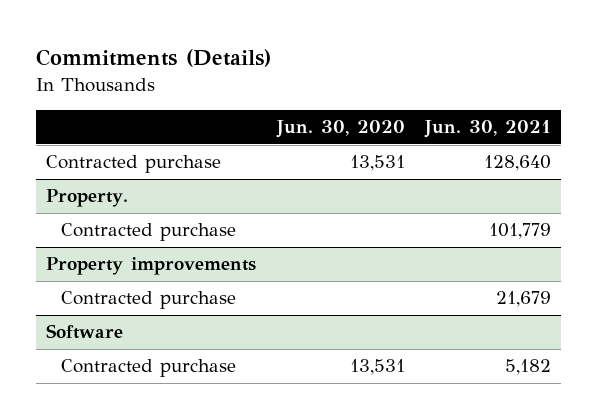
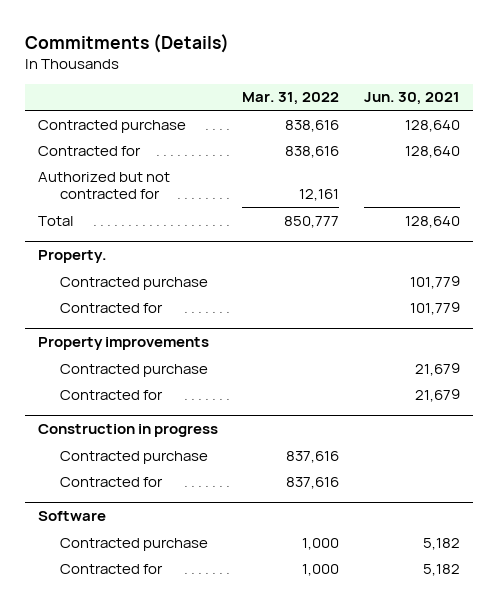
- | Jun. 30, 2020 | Jun. 30, 2021
+ | Mar. 31, 2022 | Jun. 30, 2021
+ Contracted for | 838,616 | 128,640
+ Authorized but not contracted for | 12,161 |
+ Total | 850,777 | 128,640
@ Property.
+ Contracted for | | 101,779
@ Property improvements
+ Contracted for | | 21,679
+ Construction in progress
+ Contracted purchase | 837,616 |
+ Contracted for | 837,616 |
@ Software
+ Contracted for | 1,000 | 5,182

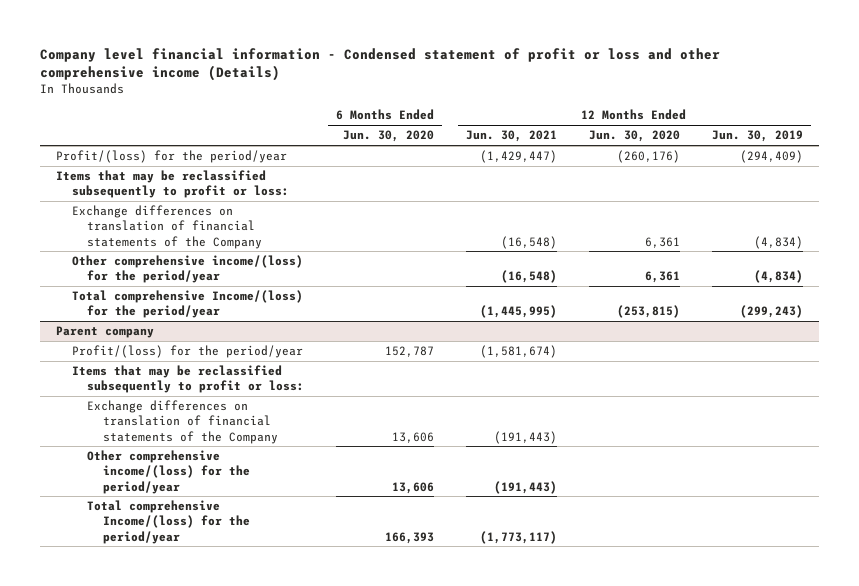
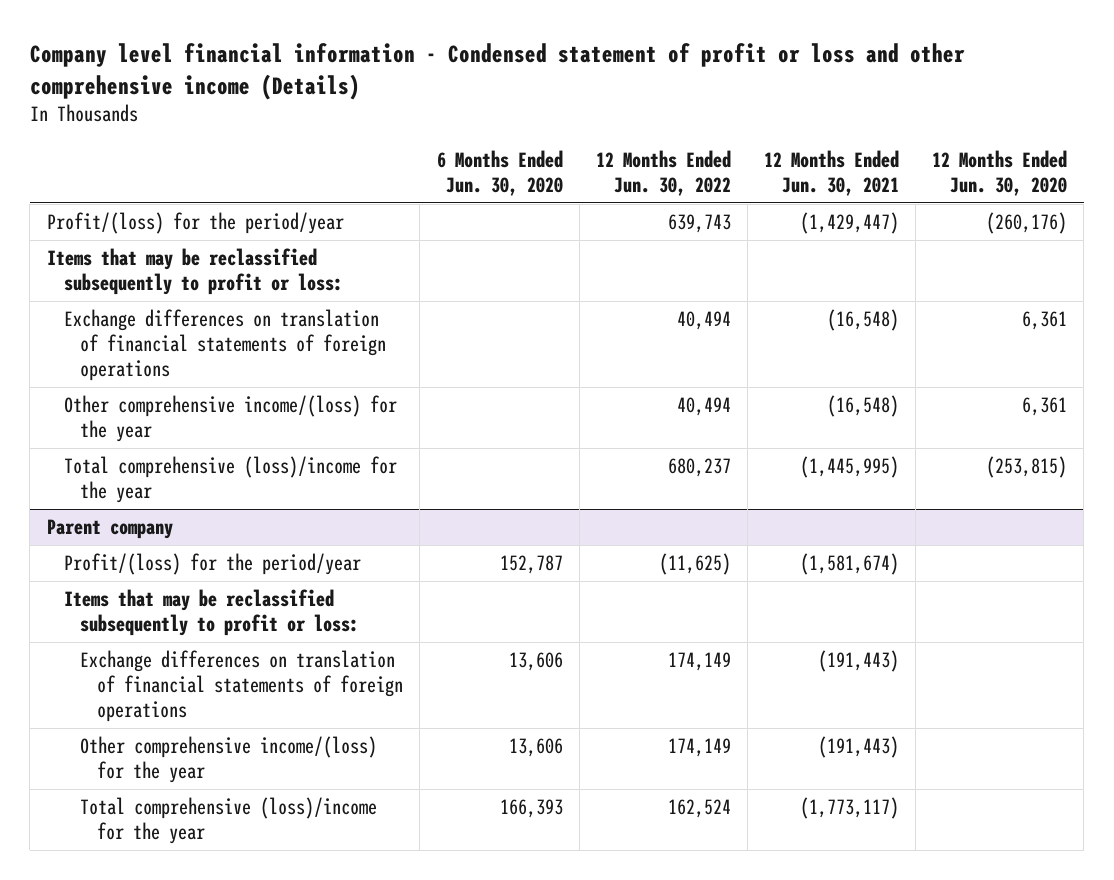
- | 6 Months Ended Jun. 30, 2020 | 12 Months Ended Jun. 30, 2021 | 12 Months Ended Jun. 30, 2020 | 12 Months Ended Jun. 30, 2019
+ | 6 Months Ended Jun. 30, 2020 | 12 Months Ended Jun. 30, 2022 | 12 Months Ended Jun. 30, 2021 | 12 Months Ended Jun. 30, 2020
- Exchange differences on translation of financial statements of the Company | | (16,548) | 6,361 | (4,834)
- Other comprehensive income/(loss) for the period/year | | (16,548) | 6,361 | (4,834)
- Total comprehensive Income/(loss) for the period/year | | (1,445,995) | (253,815) | (299,243)
+ Exchange differences on translation of financial statements of foreign operations | | 40,494 | (16,548) | 6,361
+ Other comprehensive income/(loss) for the year | | 40,494 | (16,548) | 6,361
+ Total comprehensive (loss)/income for the year | | 680,237 | (1,445,995) | (253,815)
@ Parent company
- Exchange differences on translation of financial statements of the Company | 13,606 | (191,443) | |
- Other comprehensive income/(loss) for the period/year | 13,606 | (191,443) | |
- Total comprehensive Income/(loss) for the period/year | 166,393 | (1,773,117) | |
+ Exchange differences on translation of financial statements of foreign operations | 13,606 | 174,149 | (191,443) |
+ Other comprehensive income/(loss) for the year | 13,606 | 174,149 | (191,443) |
+ Total comprehensive (loss)/income for the year | 166,393 | 162,524 | (1,773,117) |

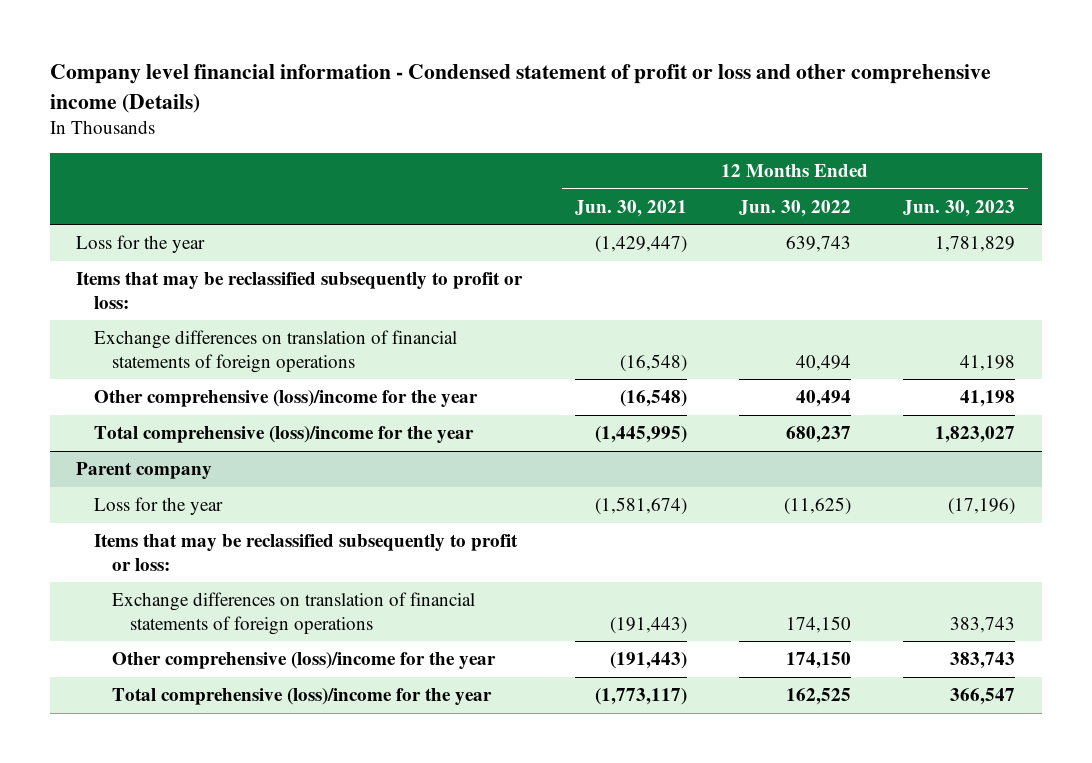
- | 6 Months Ended Jun. 30, 2020 | 12 Months Ended Jun. 30, 2022 | 12 Months Ended Jun. 30, 2021 | 12 Months Ended Jun. 30, 2020
+ | 12 Months Ended Jun. 30, 2021 | 12 Months Ended Jun. 30, 2022 | 12 Months Ended Jun. 30, 2023
- Profit/(loss) for the period/year | | 639,743 | (1,429,447) | (260,176)
+ Loss for the year | (1,429,447) | 639,743 | 1,781,829
- Other comprehensive income/(loss) for the year | | 40,494 | (16,548) | 6,361
+ Other comprehensive (loss)/income for the year | (16,548) | 40,494 | 41,198
@ Parent company
- Profit/(loss) for the period/year | 152,787 | (11,625) | (1,581,674) |
+ Loss for the year | (1,581,674) | (11,625) | (17,196)
- Exchange differences on translation of financial statements of foreign operations | 13,606 | 174,149 | (191,443) |
- Other comprehensive income/(loss) for the year | 13,606 | 174,149 | (191,443) |
- Total comprehensive (loss)/income for the year | 166,393 | 162,524 | (1,773,117) |
+ Exchange differences on translation of financial statements of foreign operations | (191,443) | 174,150 | 383,743
+ Other comprehensive (loss)/income for the year | (191,443) | 174,150 | 383,743
+ Total comprehensive (loss)/income for the year | (1,773,117) | 162,525 | 366,547

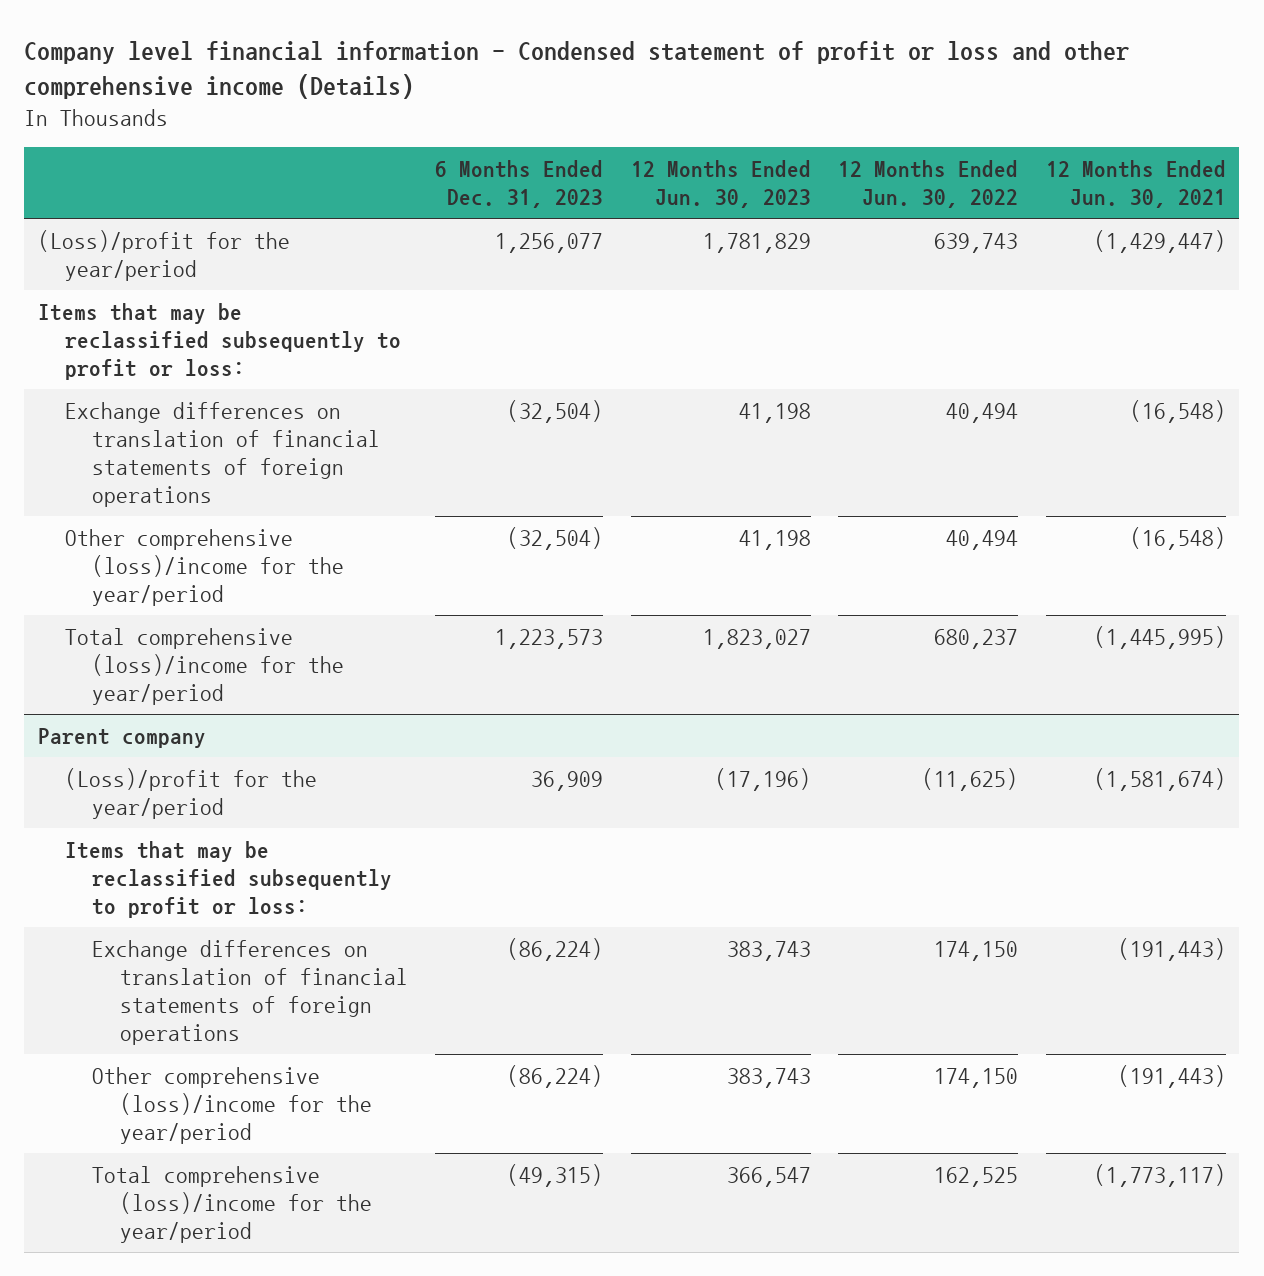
- | 12 Months Ended Jun. 30, 2021 | 12 Months Ended Jun. 30, 2022 | 12 Months Ended Jun. 30, 2023
+ | 6 Months Ended Dec. 31, 2023 | 12 Months Ended Jun. 30, 2023 | 12 Months Ended Jun. 30, 2022 | 12 Months Ended Jun. 30, 2021
- Loss for the year | (1,429,447) | 639,743 | 1,781,829
+ (Loss)/profit for the year/period | 1,256,077 | 1,781,829 | 639,743 | (1,429,447)
- Other comprehensive (loss)/income for the year | (16,548) | 40,494 | 41,198
- Total comprehensive (loss)/income for the year | (1,445,995) | 680,237 | 1,823,027
+ Other comprehensive (loss)/income for the year/period | (32,504) | 41,198 | 40,494 | (16,548)
+ Total comprehensive (loss)/income for the year/period | 1,223,573 | 1,823,027 | 680,237 | (1,445,995)
@ Parent company
- Loss for the year | (1,581,674) | (11,625) | (17,196)
+ (Loss)/profit for the year/period | 36,909 | (17,196) | (11,625) | (1,581,674)
- Other comprehensive (loss)/income for the year | (191,443) | 174,150 | 383,743
- Total comprehensive (loss)/income for the year | (1,773,117) | 162,525 | 366,547
+ Other comprehensive (loss)/income for the year/period | (86,224) | 383,743 | 174,150 | (191,443)
+ Total comprehensive (loss)/income for the year/period | (49,315) | 366,547 | 162,525 | (1,773,117)

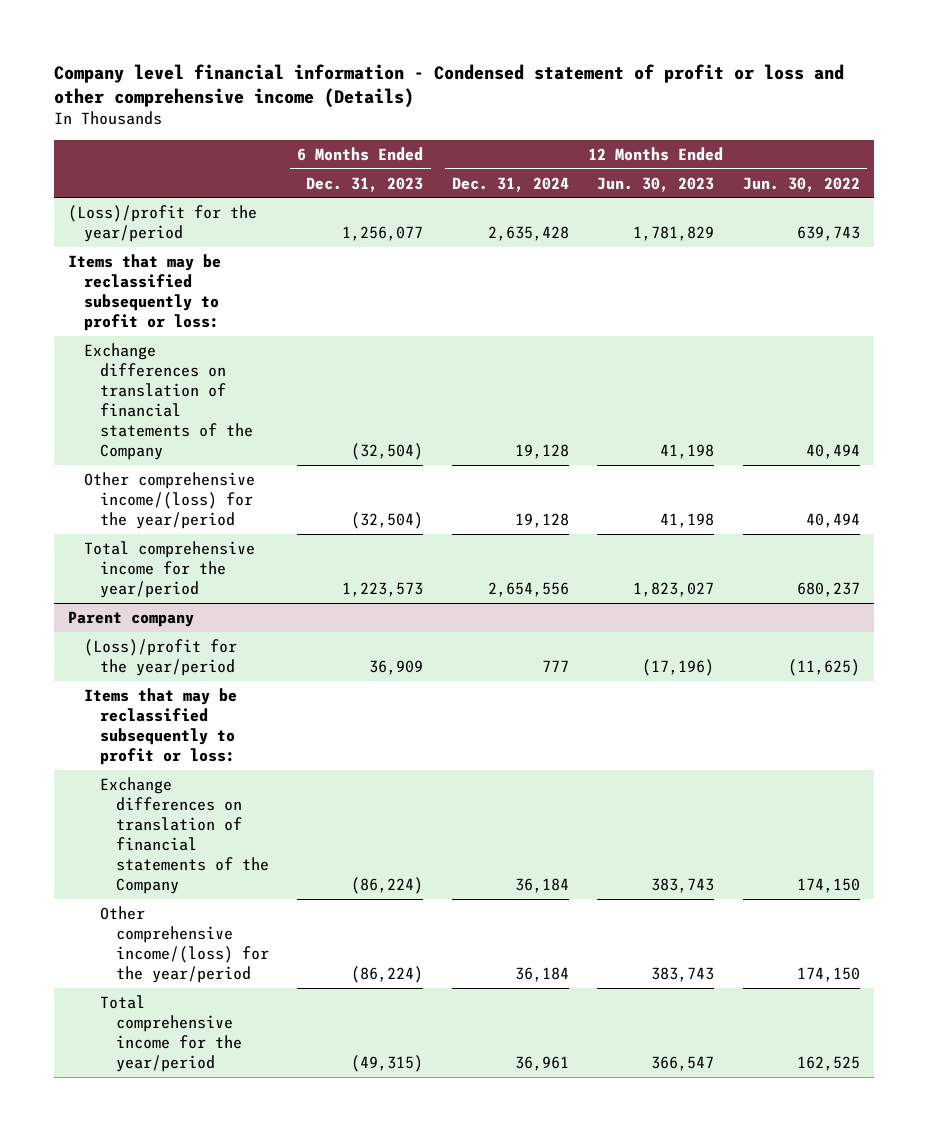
- | 6 Months Ended Dec. 31, 2023 | 12 Months Ended Jun. 30, 2023 | 12 Months Ended Jun. 30, 2022 | 12 Months Ended Jun. 30, 2021
+ | 6 Months Ended Dec. 31, 2023 | 12 Months Ended Dec. 31, 2024 | 12 Months Ended Jun. 30, 2023 | 12 Months Ended Jun. 30, 2022
- Exchange differences on translation of financial statements of foreign operations | (32,504) | 41,198 | 40,494 | (16,548)
- Other comprehensive (loss)/income for the year/period | (32,504) | 41,198 | 40,494 | (16,548)
- Total comprehensive (loss)/income for the year/period | 1,223,573 | 1,823,027 | 680,237 | (1,445,995)
+ Exchange differences on translation of financial statements of the Company | (32,504) | 19,128 | 41,198 | 40,494
+ Other comprehensive income/(loss) for the year/period | (32,504) | 19,128 | 41,198 | 40,494
+ Total comprehensive income for the year/period | 1,223,573 | 2,654,556 | 1,823,027 | 680,237
@ Parent company
- Exchange differences on translation of financial statements of foreign operations | (86,224) | 383,743 | 174,150 | (191,443)
- Other comprehensive (loss)/income for the year/period | (86,224) | 383,743 | 174,150 | (191,443)
- Total comprehensive (loss)/income for the year/period | (49,315) | 366,547 | 162,525 | (1,773,117)
+ Exchange differences on translation of financial statements of the Company | (86,224) | 36,184 | 383,743 | 174,150
+ Other comprehensive income/(loss) for the year/period | (86,224) | 36,184 | 383,743 | 174,150
+ Total comprehensive income for the year/period | (49,315) | 36,961 | 366,547 | 162,525

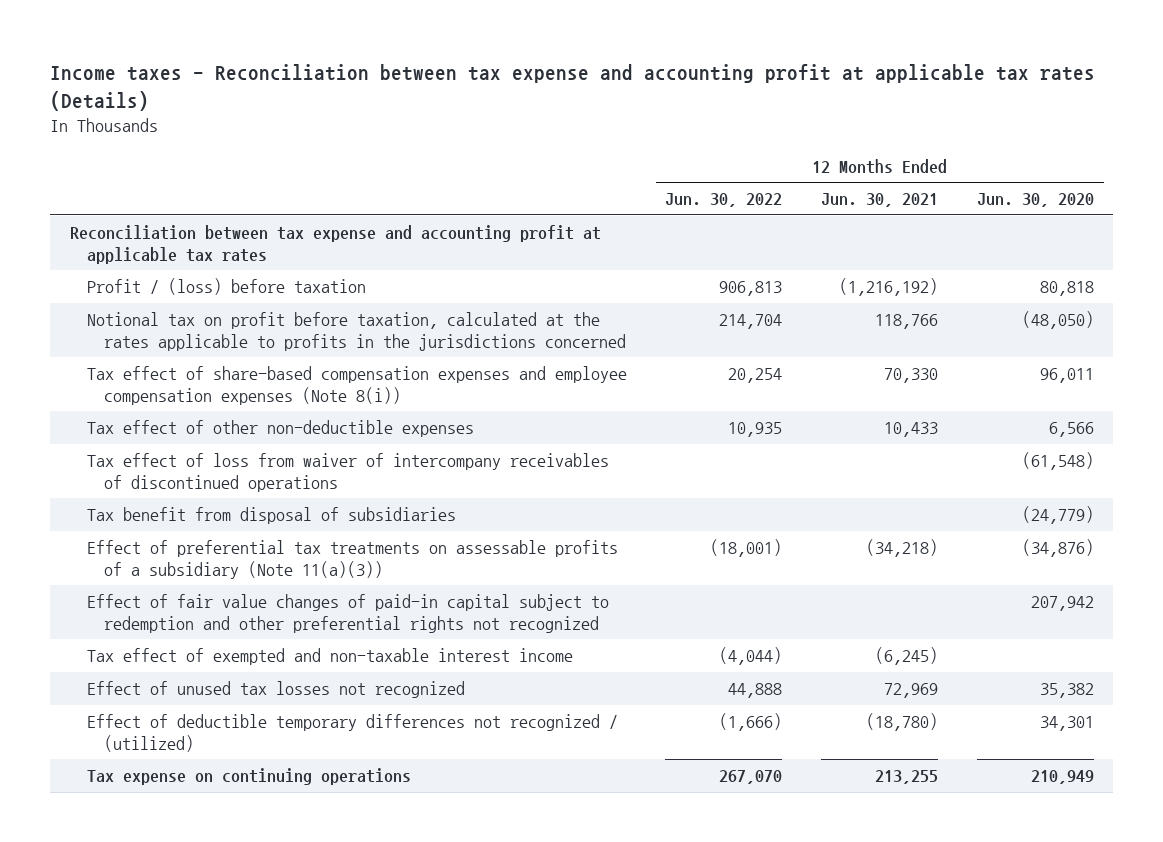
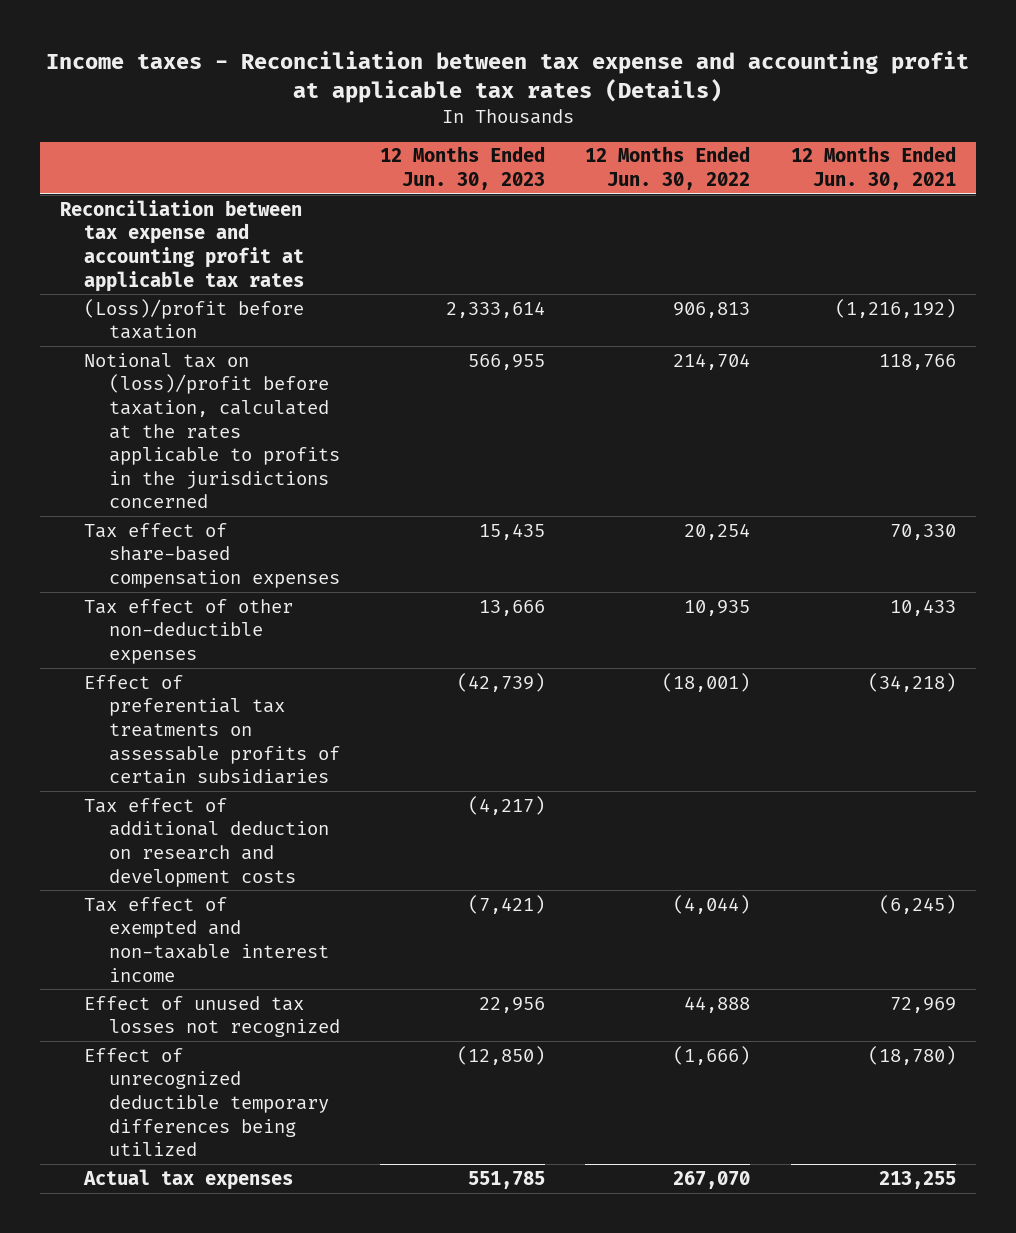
- | 12 Months Ended Jun. 30, 2022 | 12 Months Ended Jun. 30, 2021 | 12 Months Ended Jun. 30, 2020
+ | 12 Months Ended Jun. 30, 2023 | 12 Months Ended Jun. 30, 2022 | 12 Months Ended Jun. 30, 2021
- Profit / (loss) before taxation | 906,813 | (1,216,192) | 80,818
- Notional tax on profit before taxation, calculated at the rates applicable to profits in the jurisdictions concerned | 214,704 | 118,766 | (48,050)
- Tax effect of share-based compensation expenses and employee compensation expenses (Note 8(i)) | 20,254 | 70,330 | 96,011
+ (Loss)/profit before taxation | 2,333,614 | 906,813 | (1,216,192)
+ Notional tax on (loss)/profit before taxation, calculated at the rates applicable to profits in the jurisdictions concerned | 566,955 | 214,704 | 118,766
+ Tax effect of share-based compensation expenses | 15,435 | 20,254 | 70,330
- Tax effect of loss from waiver of intercompany receivables of discontinued operations | | | (61,548)
- Tax benefit from disposal of subsidiaries | | | (24,779)
- Effect of preferential tax treatments on assessable profits of a subsidiary (Note 11(a)(3)) | (18,001) | (34,218) | (34,876)
- Effect of fair value changes of paid-in capital subject to redemption and other preferential rights not recognized | | | 207,942
+ Effect of preferential tax treatments on assessable profits of certain subsidiaries | (42,739) | (18,001) | (34,218)
+ Tax effect of additional deduction on research and development costs | (4,217) | |
- Effect of deductible temporary differences not recognized / (utilized) | (1,666) | (18,780) | 34,301
- Tax expense on continuing operations | 267,070 | 213,255 | 210,949
+ Effect of unrecognized deductible temporary differences being utilized | (12,850) | (1,666) | (18,780)
+ Actual tax expenses | 551,785 | 267,070 | 213,255

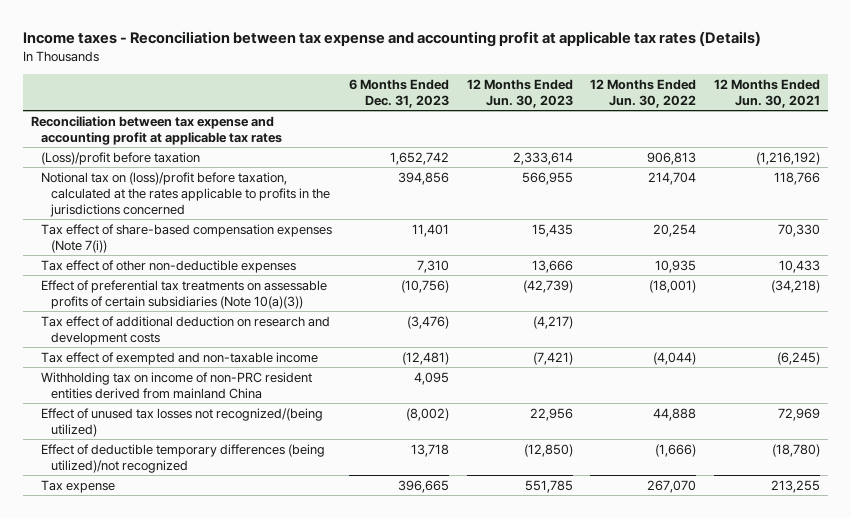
- | 12 Months Ended Jun. 30, 2023 | 12 Months Ended Jun. 30, 2022 | 12 Months Ended Jun. 30, 2021
+ | 6 Months Ended Dec. 31, 2023 | 12 Months Ended Jun. 30, 2023 | 12 Months Ended Jun. 30, 2022 | 12 Months Ended Jun. 30, 2021
- Tax effect of share-based compensation expenses | 15,435 | 20,254 | 70,330
+ Tax effect of share-based compensation expenses (Note 7(i)) | 11,401 | 15,435 | 20,254 | 70,330
- Effect of preferential tax treatments on assessable profits of certain subsidiaries | (42,739) | (18,001) | (34,218)
+ Effect of preferential tax treatments on assessable profits of certain subsidiaries (Note 10(a)(3)) | (10,756) | (42,739) | (18,001) | (34,218)
- Tax effect of exempted and non-taxable interest income | (7,421) | (4,044) | (6,245)
- Effect of unused tax losses not recognized | 22,956 | 44,888 | 72,969
- Effect of unrecognized deductible temporary differences being utilized | (12,850) | (1,666) | (18,780)
- Actual tax expenses | 551,785 | 267,070 | 213,255
+ Tax effect of exempted and non-taxable income | (12,481) | (7,421) | (4,044) | (6,245)
+ Withholding tax on income of non-PRC resident entities derived from mainland China | 4,095 | | |
+ Effect of unused tax losses not recognized/(being utilized) | (8,002) | 22,956 | 44,888 | 72,969
+ Effect of deductible temporary differences (being utilized)/not recognized | 13,718 | (12,850) | (1,666) | (18,780)
+ Tax expense | 396,665 | 551,785 | 267,070 | 213,255

